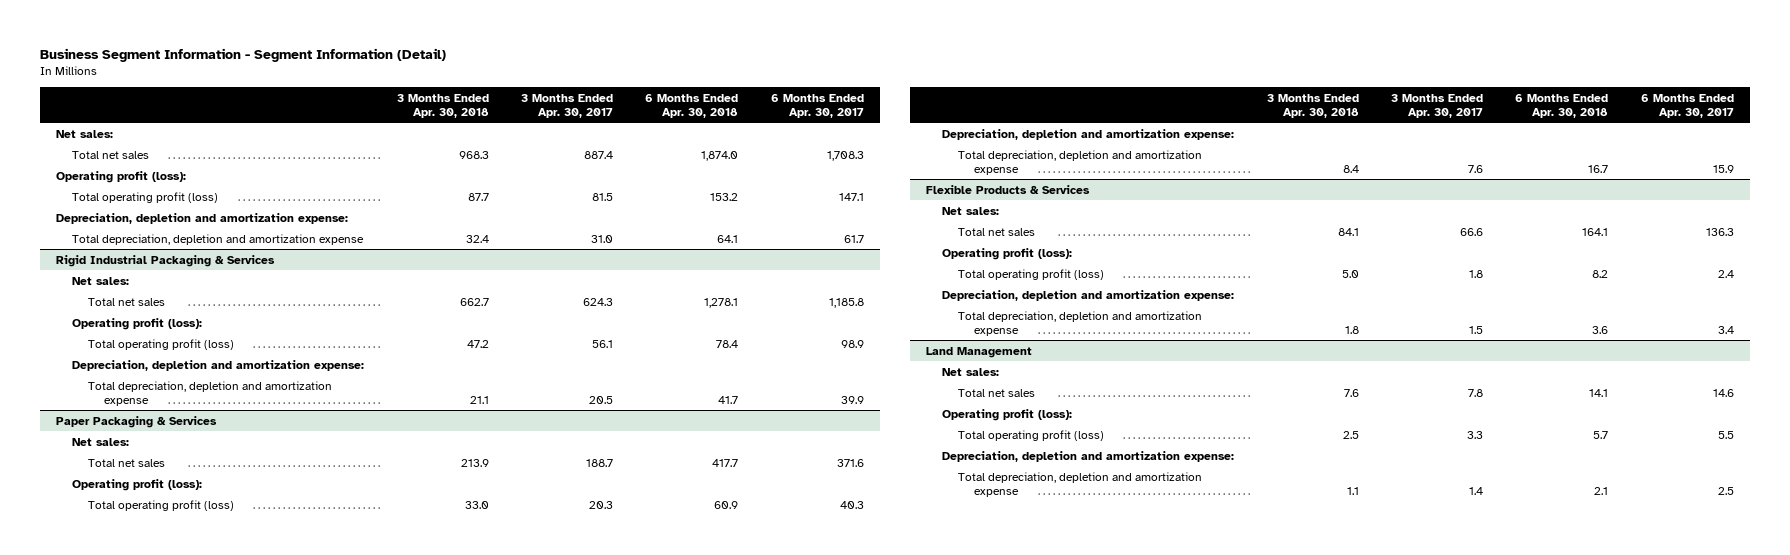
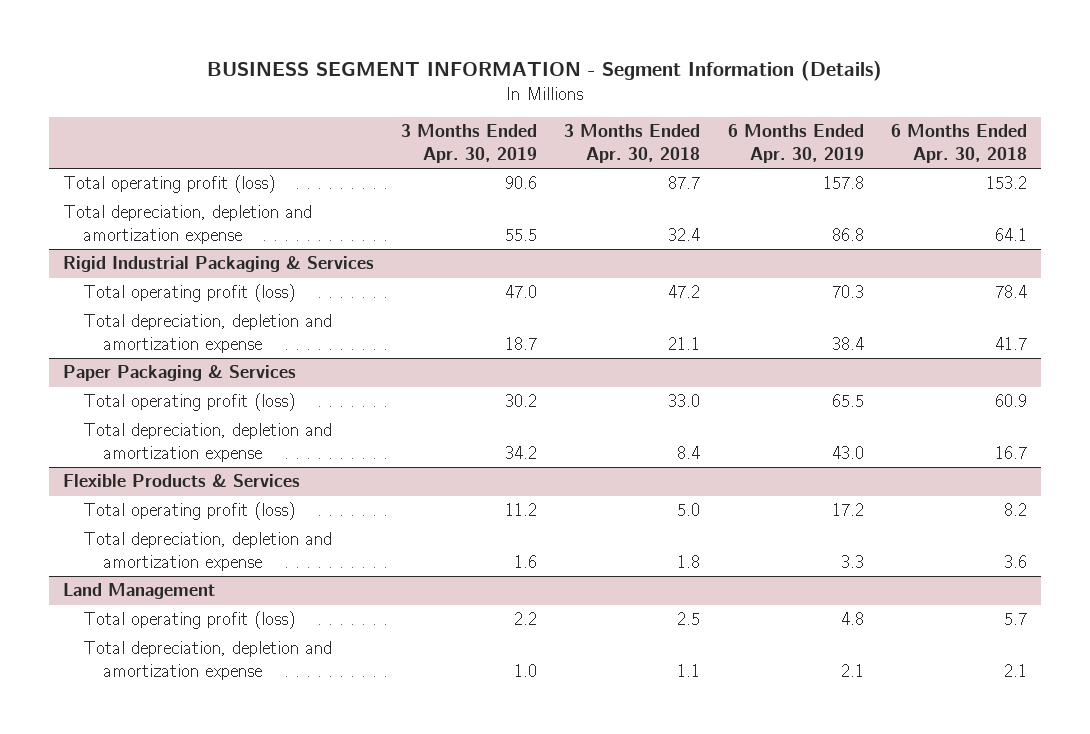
- Business Segment Information - Segment Information (Detail)
+ BUSINESS SEGMENT INFORMATION - Segment Information (Details)
- | 3 Months Ended Apr. 30, 2018 | 3 Months Ended Apr. 30, 2017 | 6 Months Ended Apr. 30, 2018 | 6 Months Ended Apr. 30, 2017
+ | 3 Months Ended Apr. 30, 2019 | 3 Months Ended Apr. 30, 2018 | 6 Months Ended Apr. 30, 2019 | 6 Months Ended Apr. 30, 2018
- Net sales:
- Total net sales | 968.3 | 887.4 | 1,874.0 | 1,708.3
- Operating profit (loss):
- Depreciation, depletion and amortization expense:
@ Rigid Industrial Packaging & Services
- Net sales:
- Total net sales | 662.7 | 624.3 | 1,278.1 | 1,185.8
- Operating profit (loss):
- Depreciation, depletion and amortization expense:
@ Paper Packaging & Services
- Net sales:
- Total net sales | 213.9 | 188.7 | 417.7 | 371.6
- Operating profit (loss):
- Depreciation, depletion and amortization expense:
@ Flexible Products & Services
- Net sales:
- Total net sales | 84.1 | 66.6 | 164.1 | 136.3
- Operating profit (loss):
- Depreciation, depletion and amortization expense:
@ Land Management
- Net sales:
- Total net sales | 7.6 | 7.8 | 14.1 | 14.6
- Operating profit (loss):
- Depreciation, depletion and amortization expense:

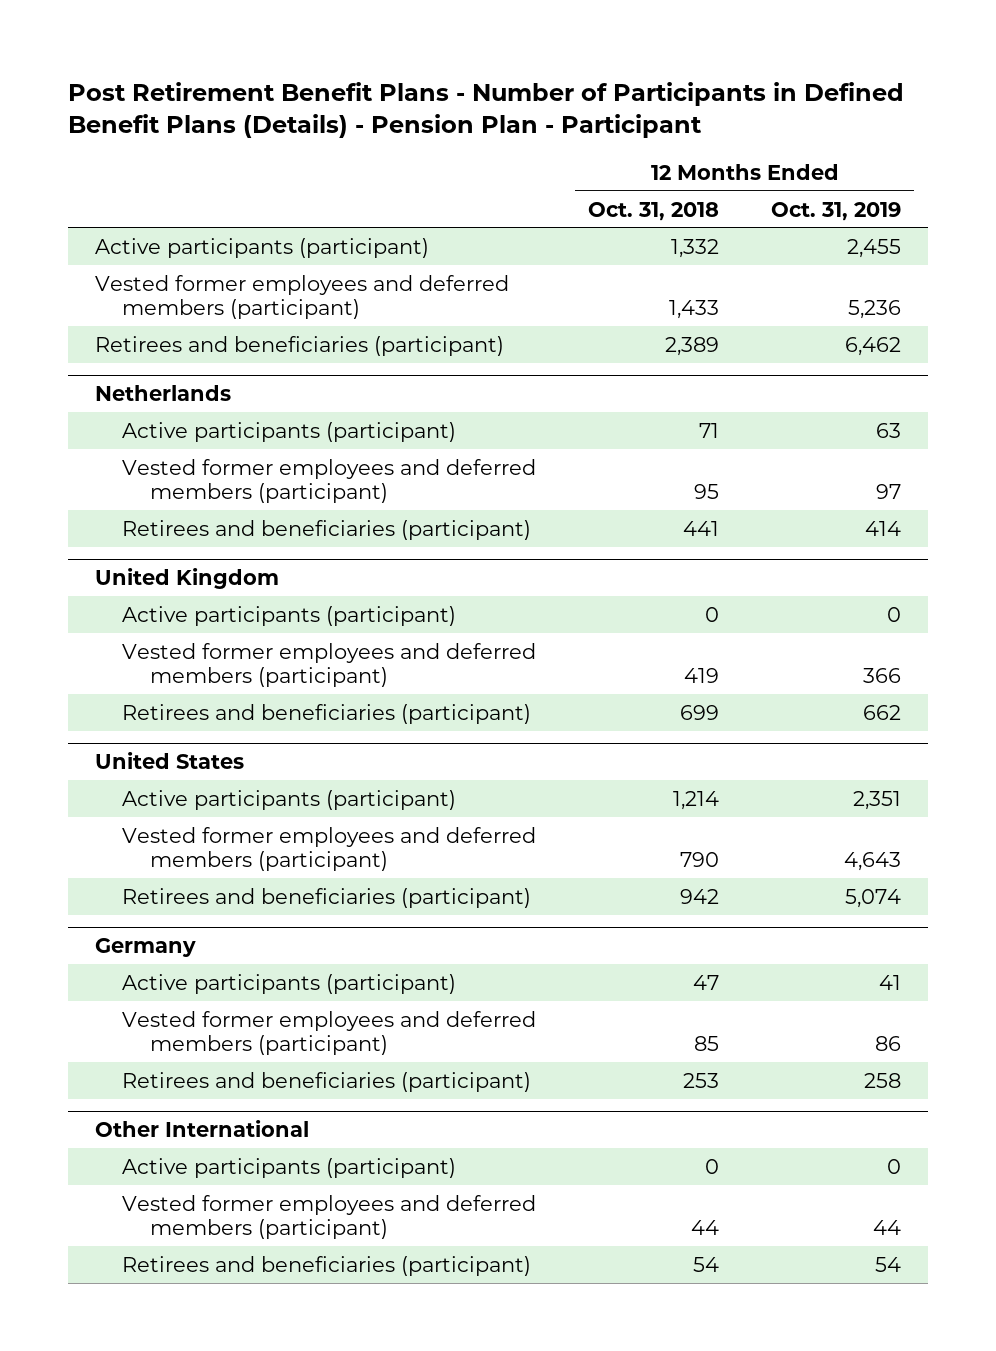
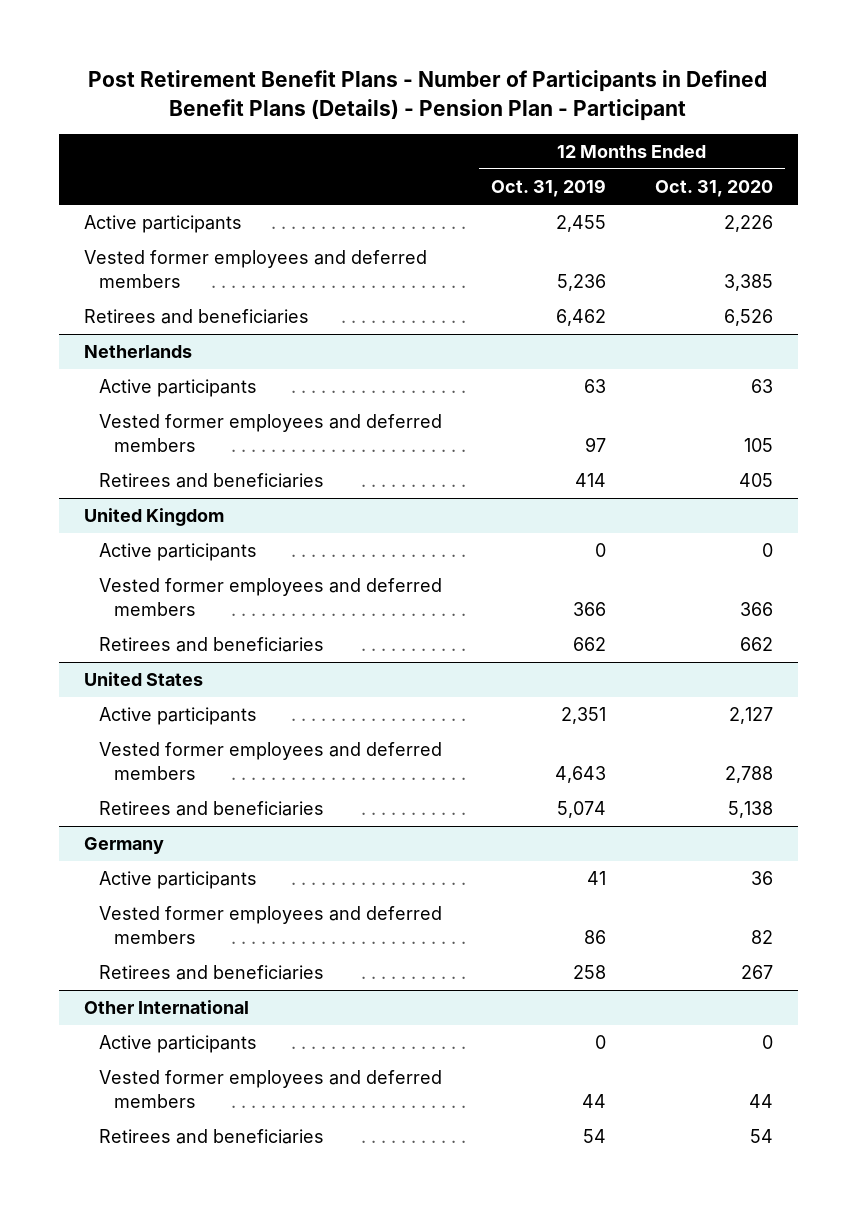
- | 12 Months Ended Oct. 31, 2018 | 12 Months Ended Oct. 31, 2019
+ | 12 Months Ended Oct. 31, 2019 | 12 Months Ended Oct. 31, 2020
- Active participants (participant) | 1,332 | 2,455
- Vested former employees and deferred members (participant) | 1,433 | 5,236
- Retirees and beneficiaries (participant) | 2,389 | 6,462
+ Active participants | 2,455 | 2,226
+ Vested former employees and deferred members | 5,236 | 3,385
+ Retirees and beneficiaries | 6,462 | 6,526
@ Netherlands
- Active participants (participant) | 71 | 63
- Vested former employees and deferred members (participant) | 95 | 97
- Retirees and beneficiaries (participant) | 441 | 414
+ Active participants | 63 | 63
+ Vested former employees and deferred members | 97 | 105
+ Retirees and beneficiaries | 414 | 405
@ United Kingdom
- Active participants (participant) | 0 | 0
- Vested former employees and deferred members (participant) | 419 | 366
- Retirees and beneficiaries (participant) | 699 | 662
+ Active participants | 0 | 0
+ Vested former employees and deferred members | 366 | 366
+ Retirees and beneficiaries | 662 | 662
@ United States
- Active participants (participant) | 1,214 | 2,351
- Vested former employees and deferred members (participant) | 790 | 4,643
- Retirees and beneficiaries (participant) | 942 | 5,074
+ Active participants | 2,351 | 2,127
+ Vested former employees and deferred members | 4,643 | 2,788
+ Retirees and beneficiaries | 5,074 | 5,138
@ Germany
- Active participants (participant) | 47 | 41
- Vested former employees and deferred members (participant) | 85 | 86
- Retirees and beneficiaries (participant) | 253 | 258
+ Active participants | 41 | 36
+ Vested former employees and deferred members | 86 | 82
+ Retirees and beneficiaries | 258 | 267
@ Other International
- Active participants (participant) | 0 | 0
- Vested former employees and deferred members (participant) | 44 | 44
- Retirees and beneficiaries (participant) | 54 | 54
+ Active participants | 0 | 0
+ Vested former employees and deferred members | 44 | 44
+ Retirees and beneficiaries | 54 | 54

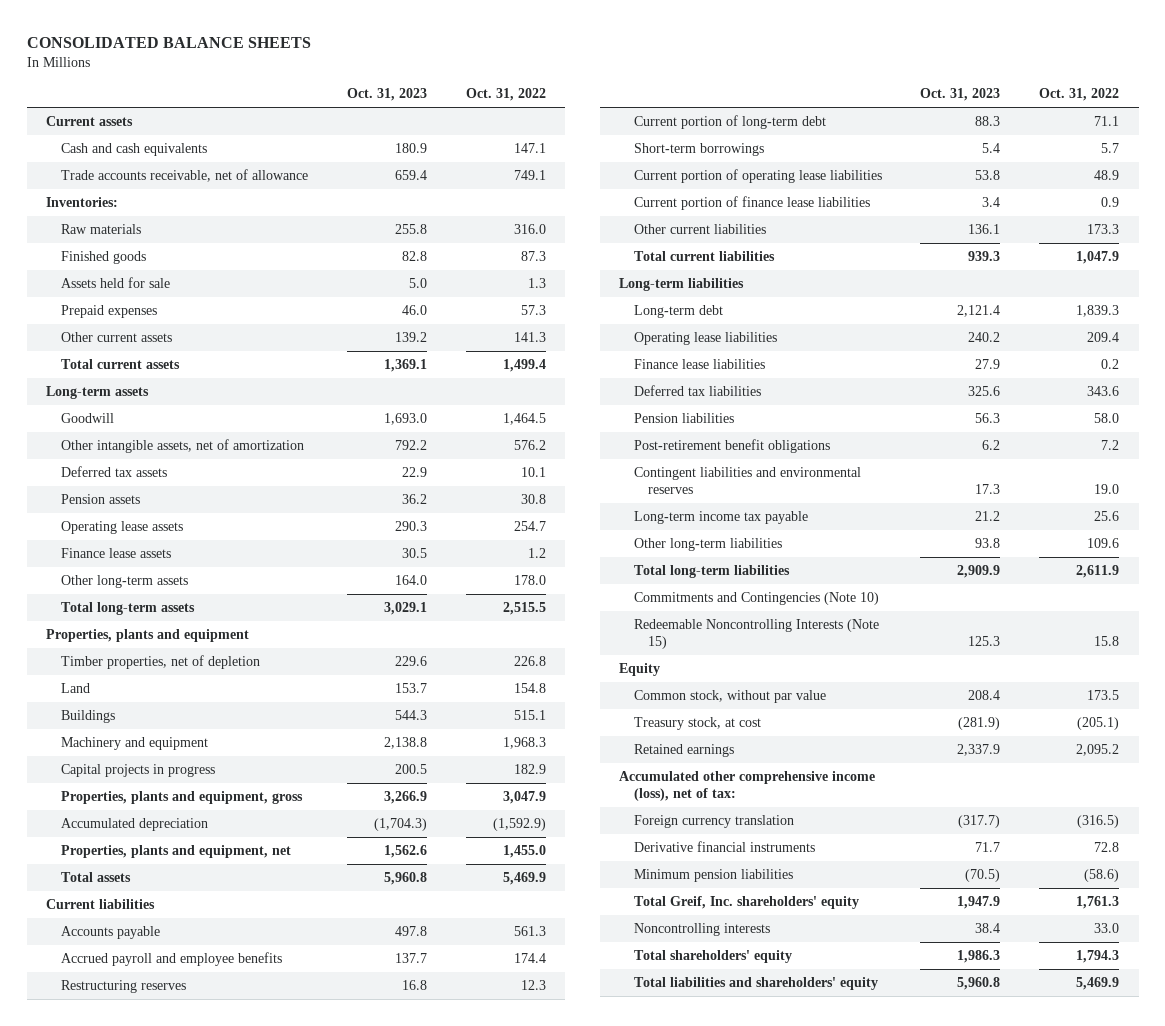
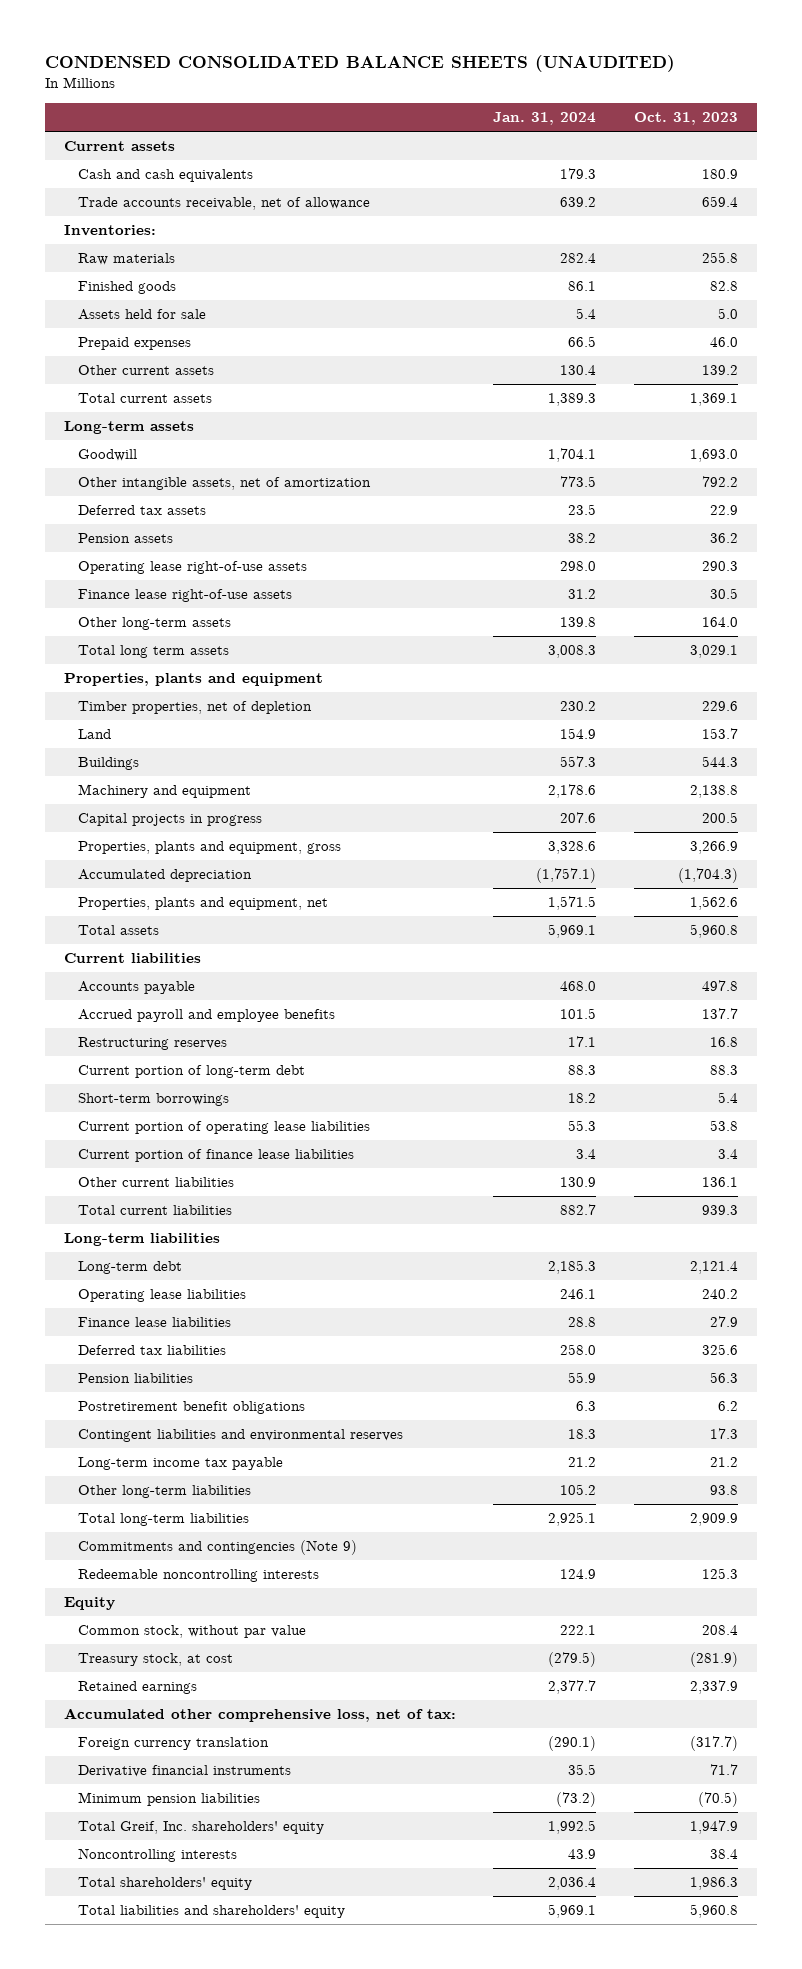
- CONSOLIDATED BALANCE SHEETS
+ CONDENSED CONSOLIDATED BALANCE SHEETS (UNAUDITED)
- | Oct. 31, 2023 | Oct. 31, 2022
+ | Jan. 31, 2024 | Oct. 31, 2023
- Operating lease assets | 290.3 | 254.7
- Finance lease assets | 30.5 | 1.2
+ Operating lease right-of-use assets | 298.0 | 290.3
+ Finance lease right-of-use assets | 31.2 | 30.5
- Total long-term assets | 3,029.1 | 2,515.5
+ Total long term assets | 3,008.3 | 3,029.1
- Post-retirement benefit obligations | 6.2 | 7.2
+ Postretirement benefit obligations | 6.3 | 6.2
- Commitments and Contingencies (Note 10)
- Redeemable Noncontrolling Interests (Note 15) | 125.3 | 15.8
+ Commitments and contingencies (Note 9)
+ Redeemable noncontrolling interests | 124.9 | 125.3
- Accumulated other comprehensive income (loss), net of tax:
+ Accumulated other comprehensive loss, net of tax:

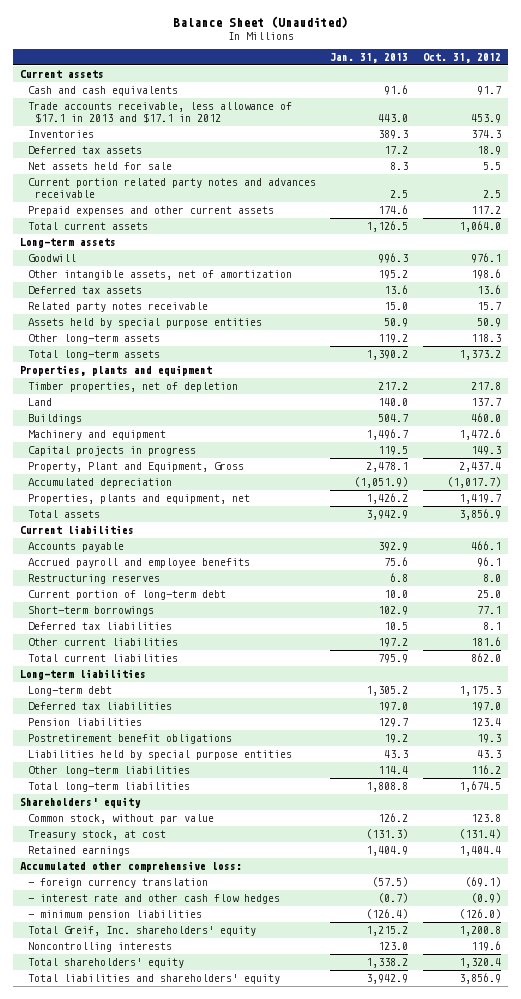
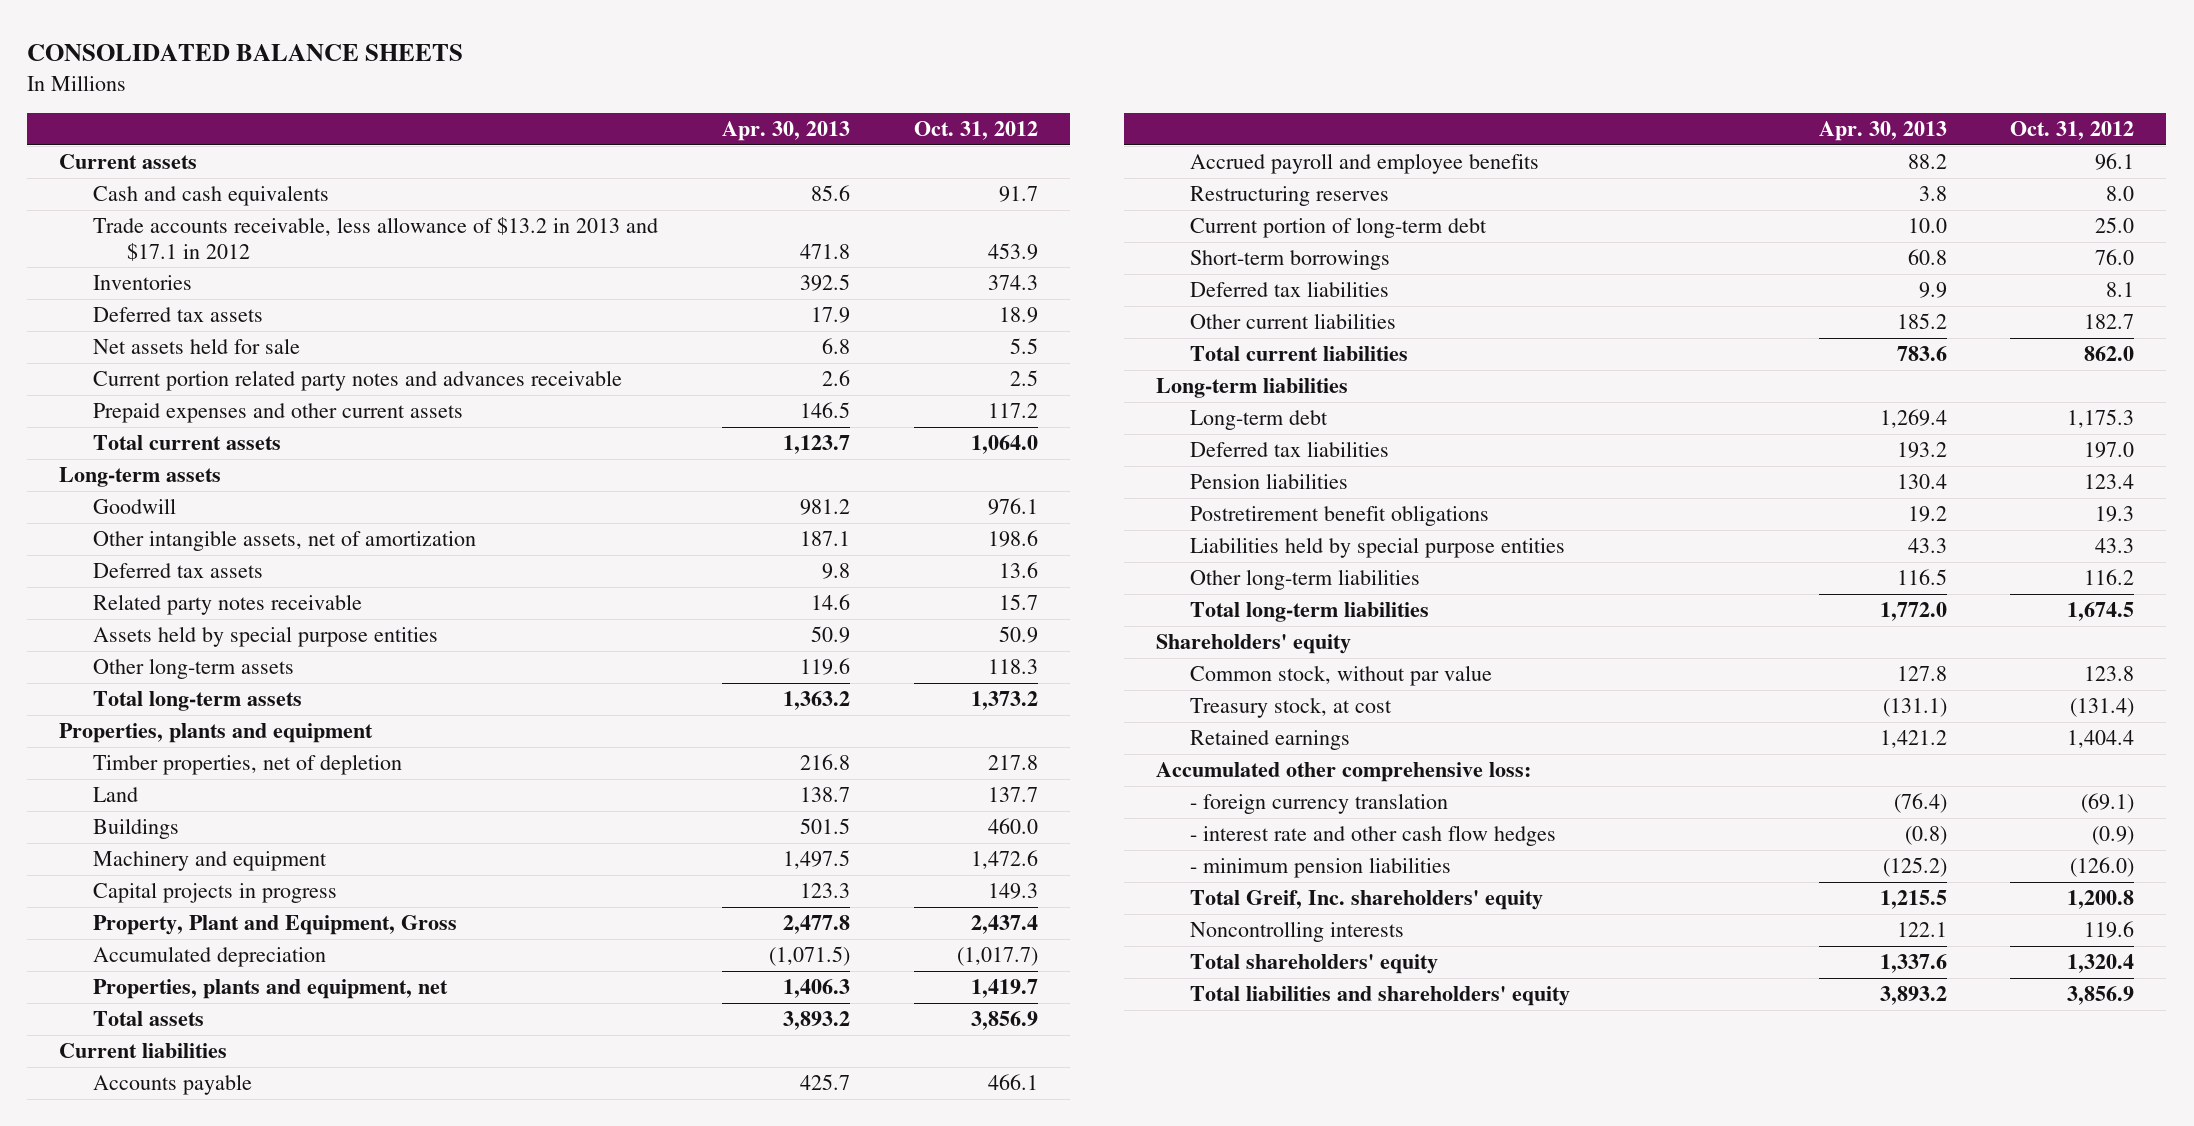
- Balance Sheet (Unaudited)
+ CONSOLIDATED BALANCE SHEETS
- | Jan. 31, 2013 | Oct. 31, 2012
+ | Apr. 30, 2013 | Oct. 31, 2012
- Trade accounts receivable, less allowance of $17.1 in 2013 and $17.1 in 2012 | 443.0 | 453.9
+ Trade accounts receivable, less allowance of $13.2 in 2013 and $17.1 in 2012 | 471.8 | 453.9
- Short-term borrowings | 102.9 | 77.1
+ Short-term borrowings | 60.8 | 76.0
- Other current liabilities | 197.2 | 181.6
+ Other current liabilities | 185.2 | 182.7

